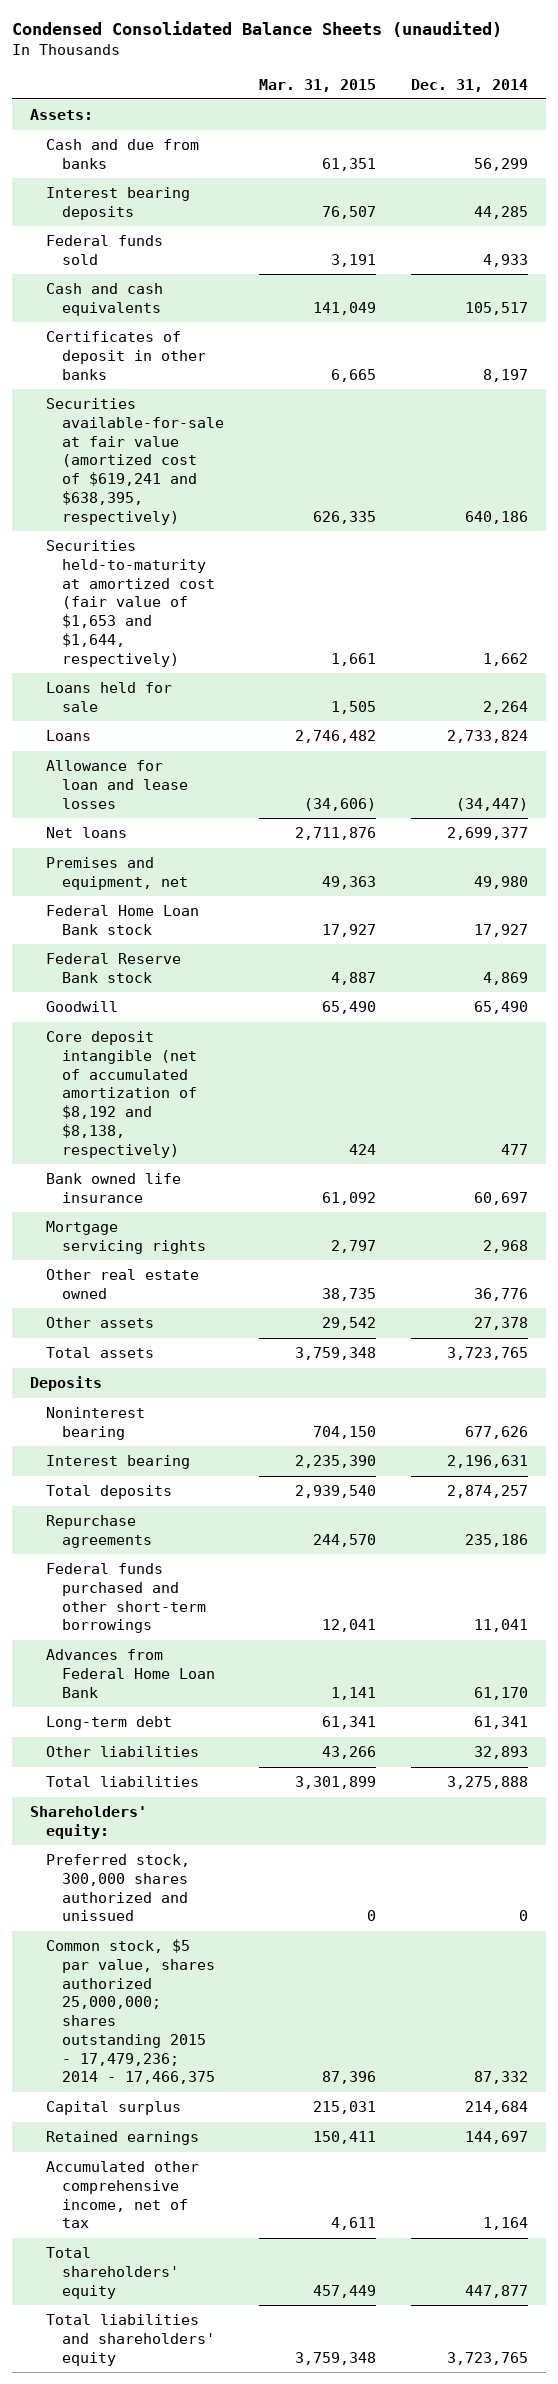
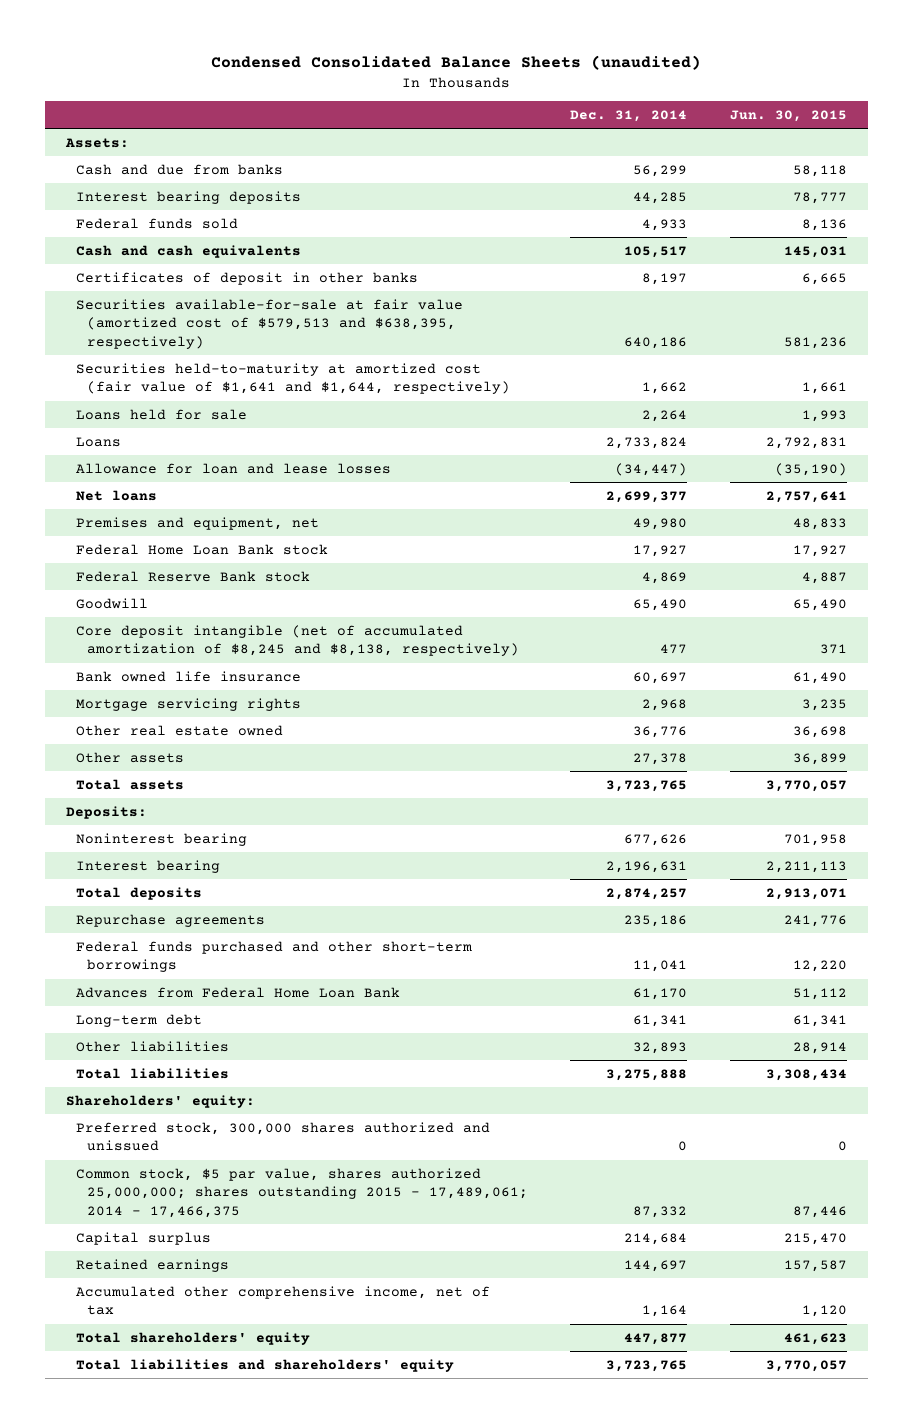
- | Mar. 31, 2015 | Dec. 31, 2014
+ | Dec. 31, 2014 | Jun. 30, 2015
- Securities available-for-sale at fair value (amortized cost of $619,241 and $638,395, respectively) | 626,335 | 640,186
- Securities held-to-maturity at amortized cost (fair value of $1,653 and $1,644, respectively) | 1,661 | 1,662
+ Securities available-for-sale at fair value (amortized cost of $579,513 and $638,395, respectively) | 640,186 | 581,236
+ Securities held-to-maturity at amortized cost (fair value of $1,641 and $1,644, respectively) | 1,662 | 1,661
- Core deposit intangible (net of accumulated amortization of $8,192 and $8,138, respectively) | 424 | 477
+ Core deposit intangible (net of accumulated amortization of $8,245 and $8,138, respectively) | 477 | 371
- Deposits
+ Deposits:
- Common stock, $5 par value, shares authorized 25,000,000; shares outstanding 2015 - 17,479,236; 2014 - 17,466,375 | 87,396 | 87,332
+ Common stock, $5 par value, shares authorized 25,000,000; shares outstanding 2015 - 17,489,061; 2014 - 17,466,375 | 87,332 | 87,446

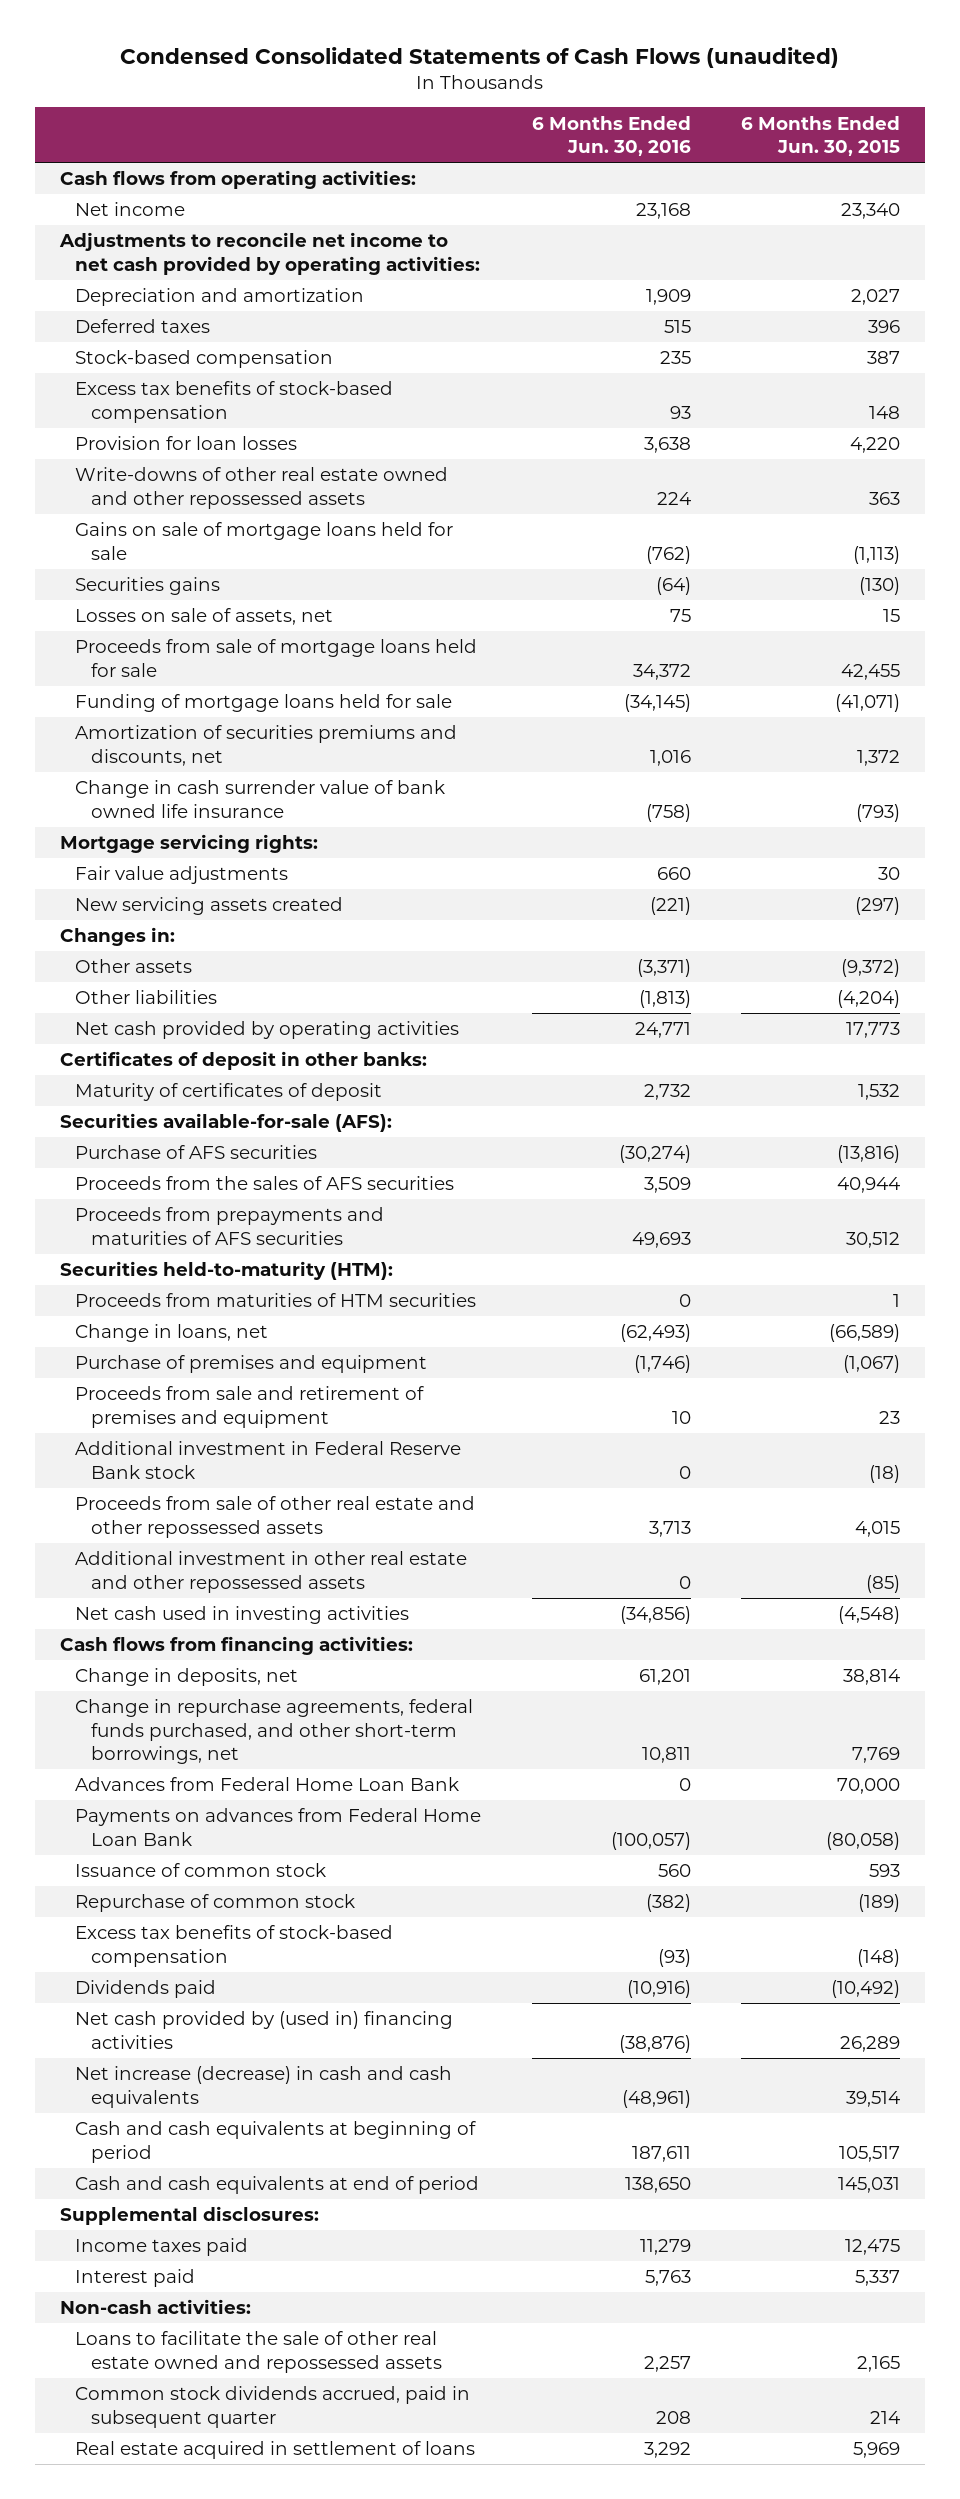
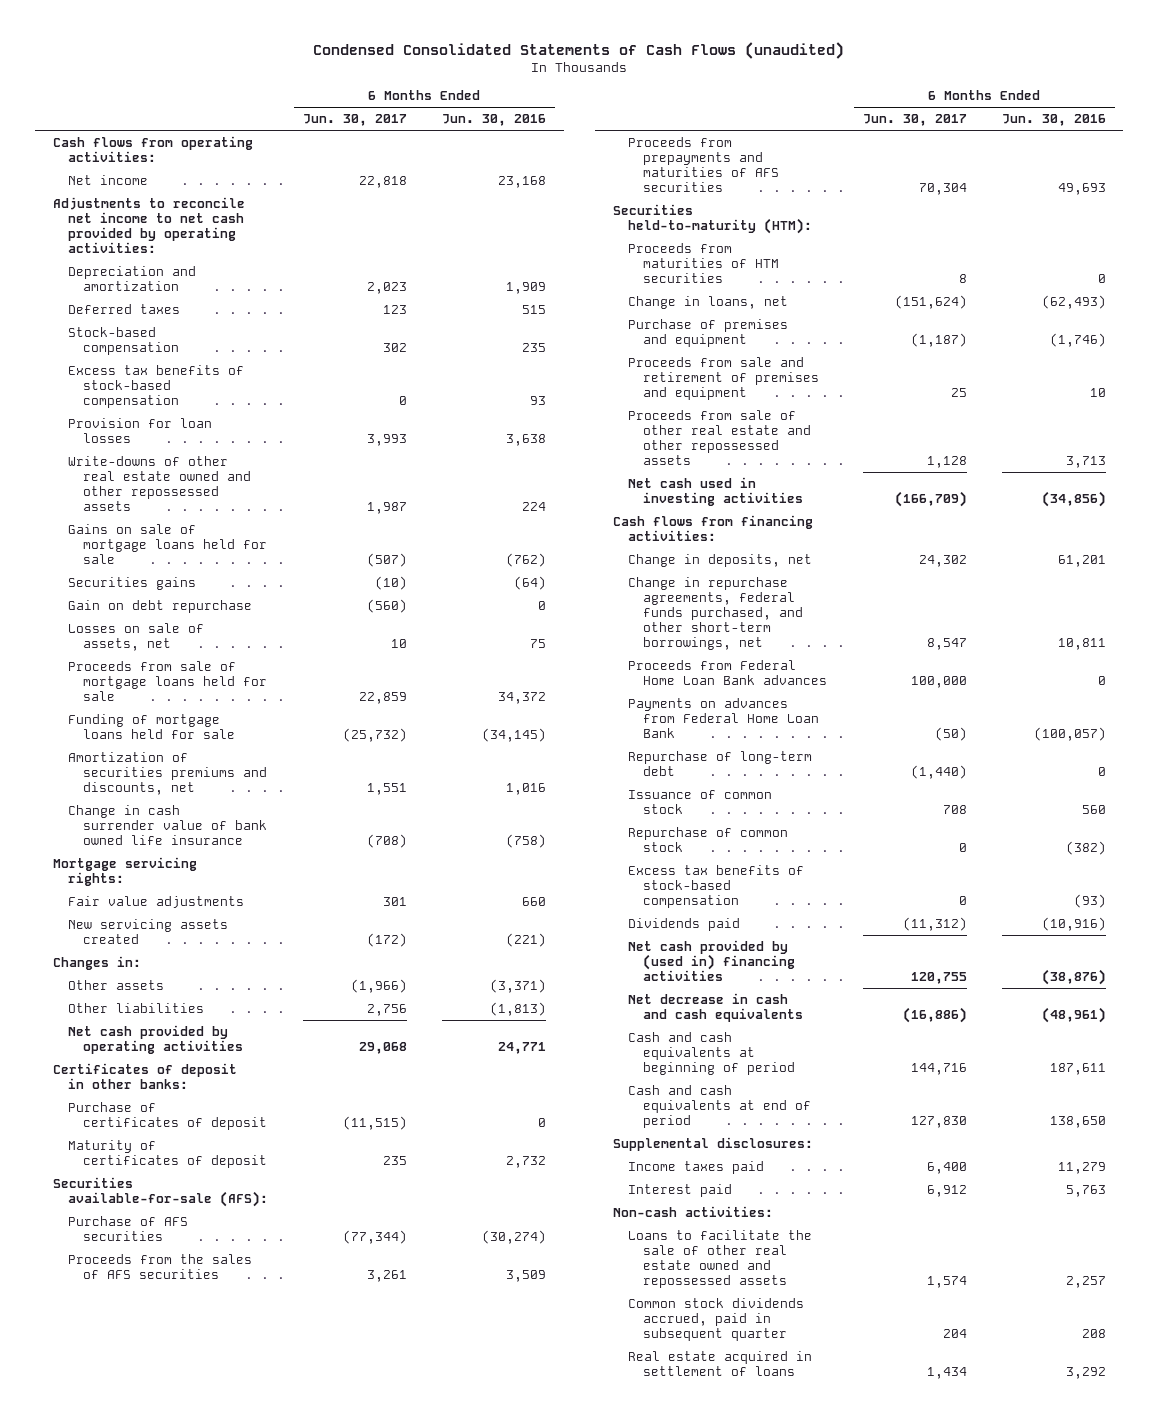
- | 6 Months Ended Jun. 30, 2016 | 6 Months Ended Jun. 30, 2015
+ | 6 Months Ended Jun. 30, 2017 | 6 Months Ended Jun. 30, 2016
+ Gain on debt repurchase | (560) | 0
+ Purchase of certificates of deposit | (11,515) | 0
- Additional investment in Federal Reserve Bank stock | 0 | (18)
- Additional investment in other real estate and other repossessed assets | 0 | (85)
- Advances from Federal Home Loan Bank | 0 | 70,000
+ Proceeds from Federal Home Loan Bank advances | 100,000 | 0
+ Repurchase of long-term debt | (1,440) | 0
- Net increase (decrease) in cash and cash equivalents | (48,961) | 39,514
+ Net decrease in cash and cash equivalents | (16,886) | (48,961)

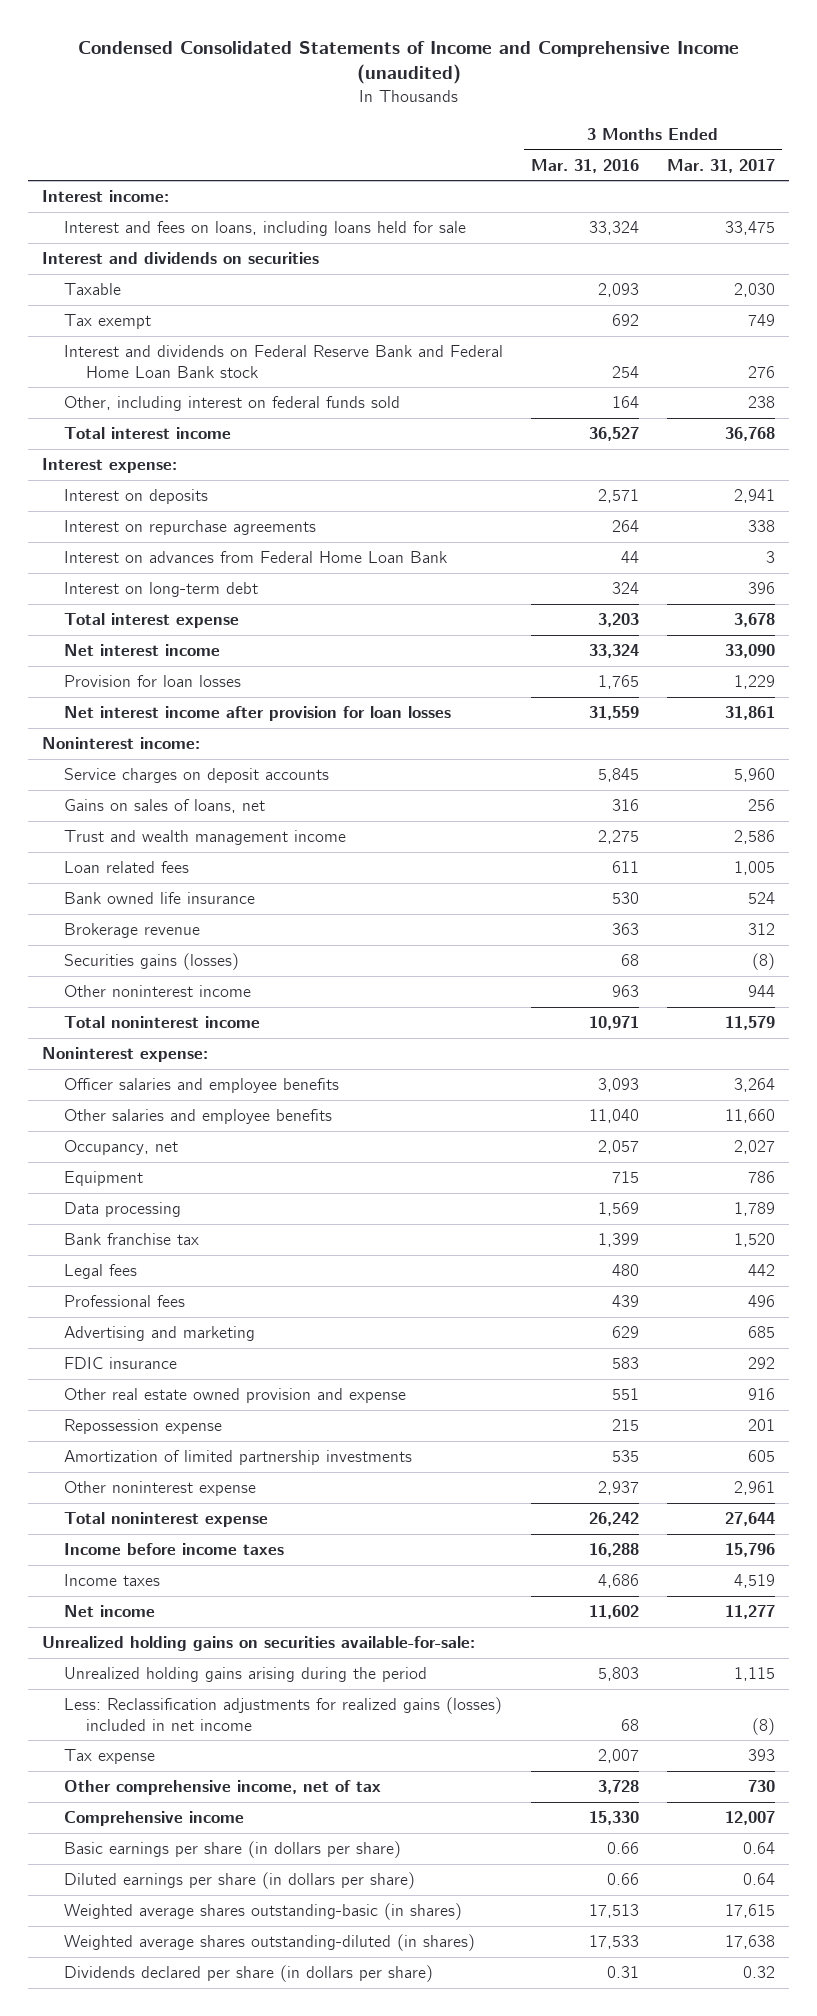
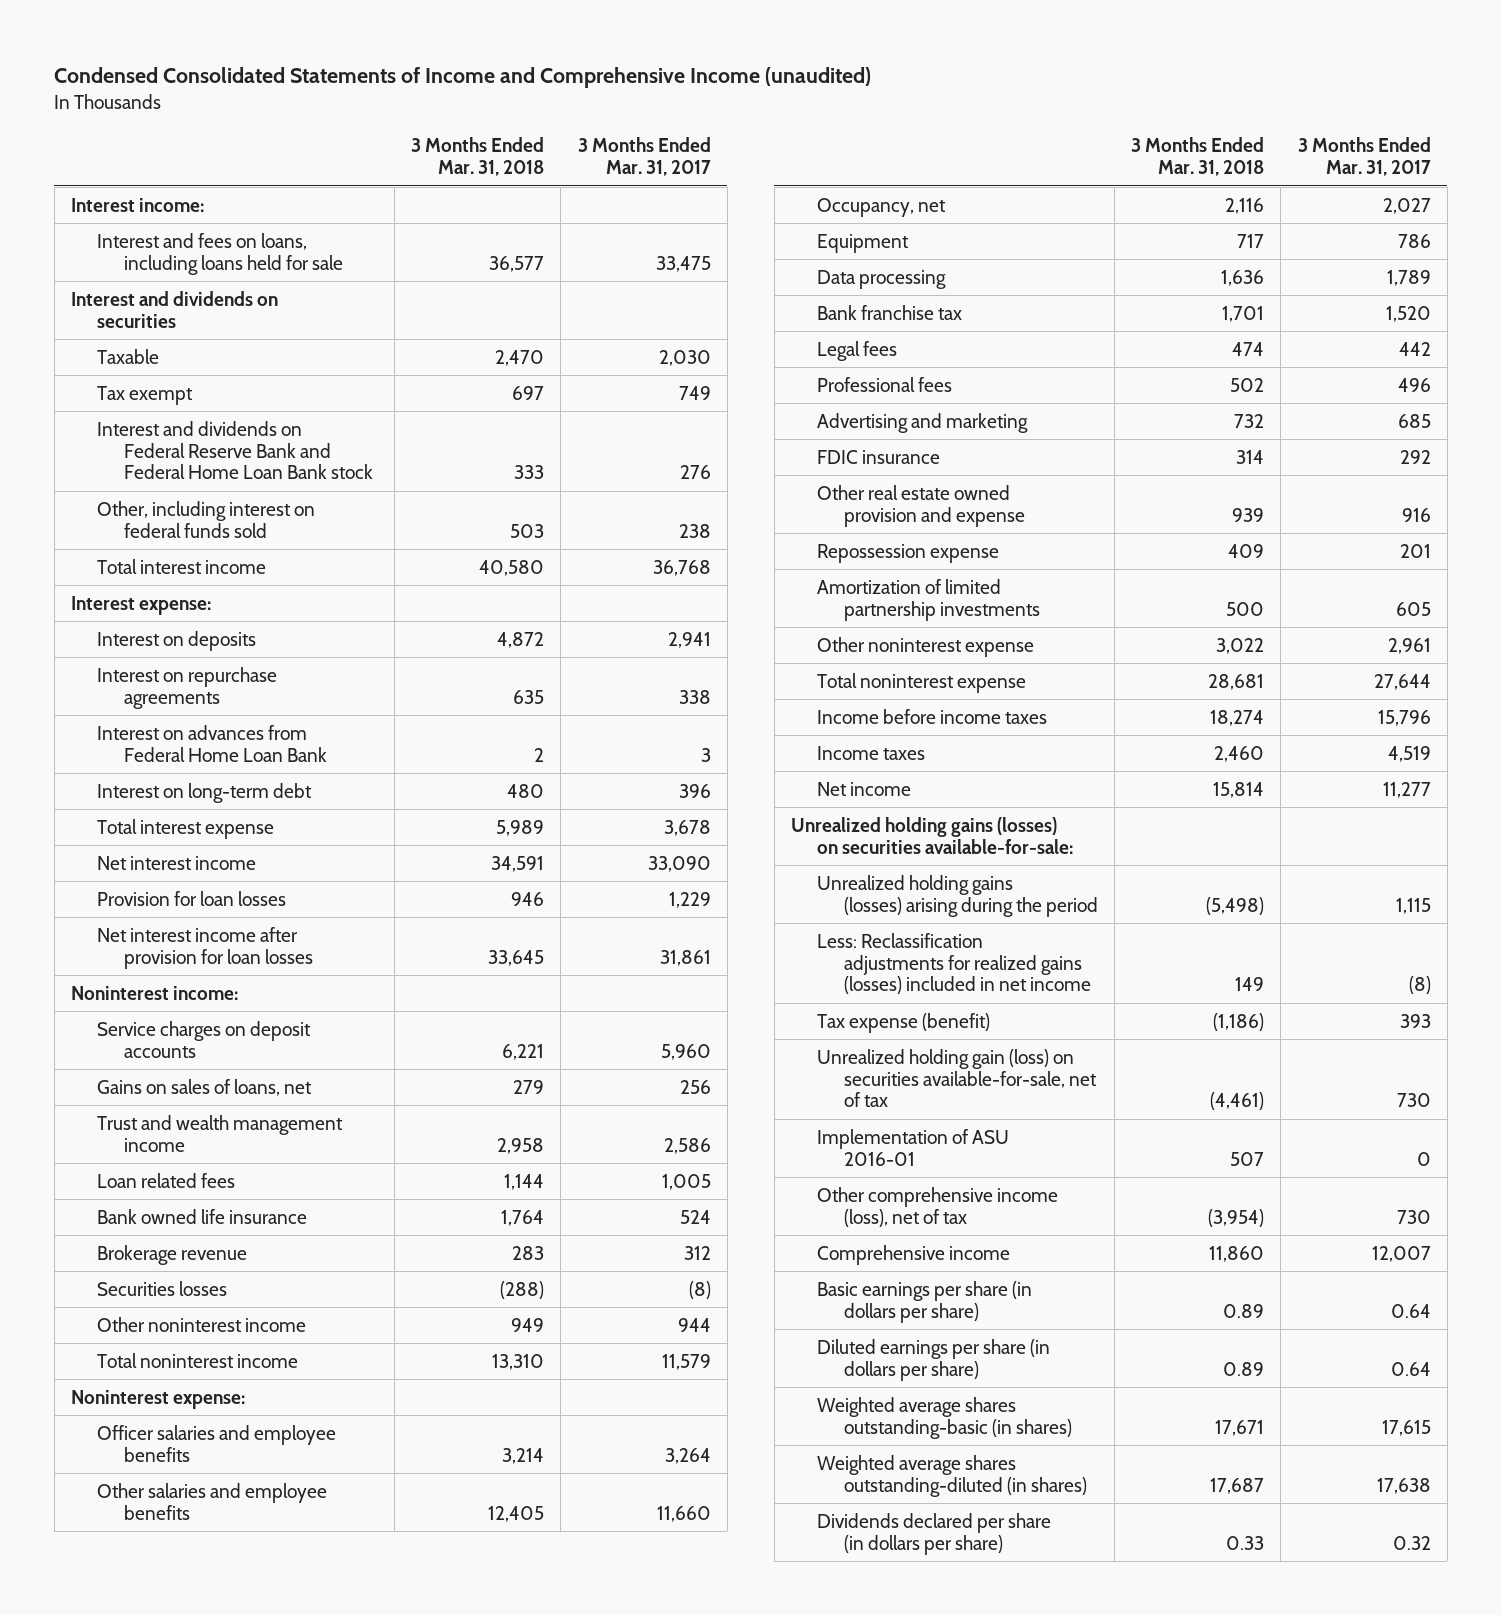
- | 3 Months Ended Mar. 31, 2016 | 3 Months Ended Mar. 31, 2017
+ | 3 Months Ended Mar. 31, 2018 | 3 Months Ended Mar. 31, 2017
- Securities gains (losses) | 68 | (8)
+ Securities losses | (288) | (8)
- Unrealized holding gains on securities available-for-sale:
- Unrealized holding gains arising during the period | 5,803 | 1,115
+ Unrealized holding gains (losses) on securities available-for-sale:
+ Unrealized holding gains (losses) arising during the period | (5,498) | 1,115
- Tax expense | 2,007 | 393
- Other comprehensive income, net of tax | 3,728 | 730
+ Tax expense (benefit) | (1,186) | 393
+ Unrealized holding gain (loss) on securities available-for-sale, net of tax | (4,461) | 730
+ Implementation of ASU 2016-01 | 507 | 0
+ Other comprehensive income (loss), net of tax | (3,954) | 730

